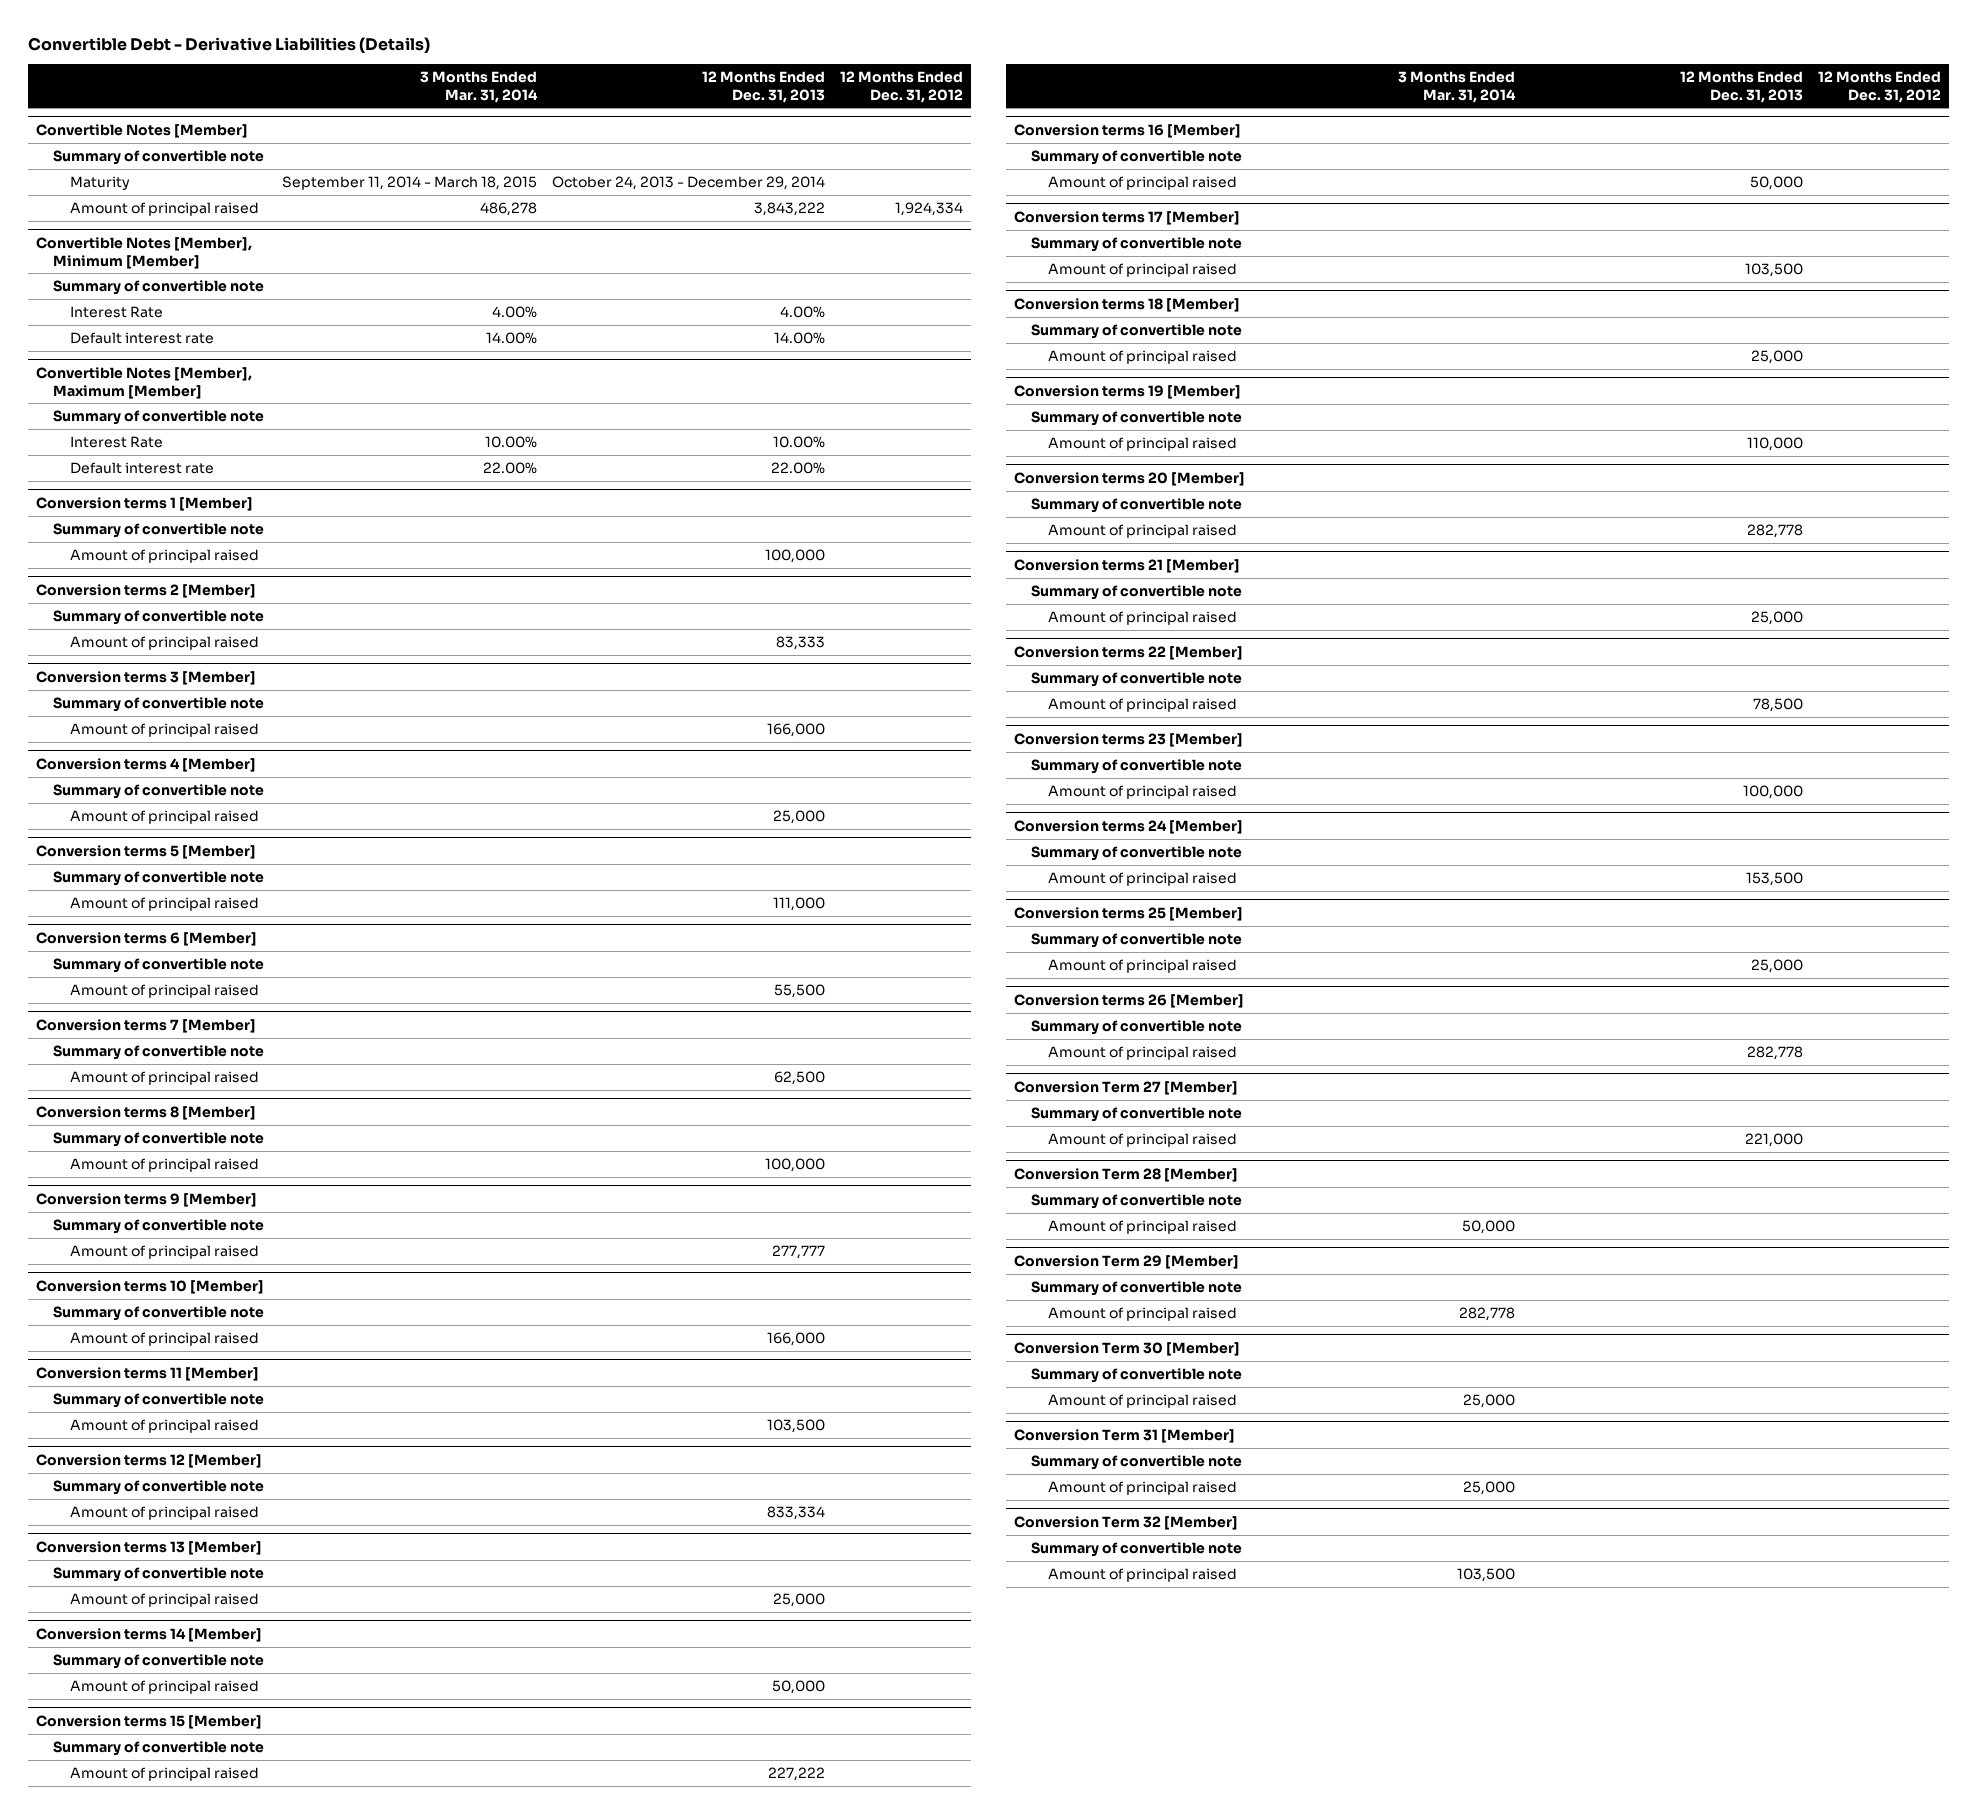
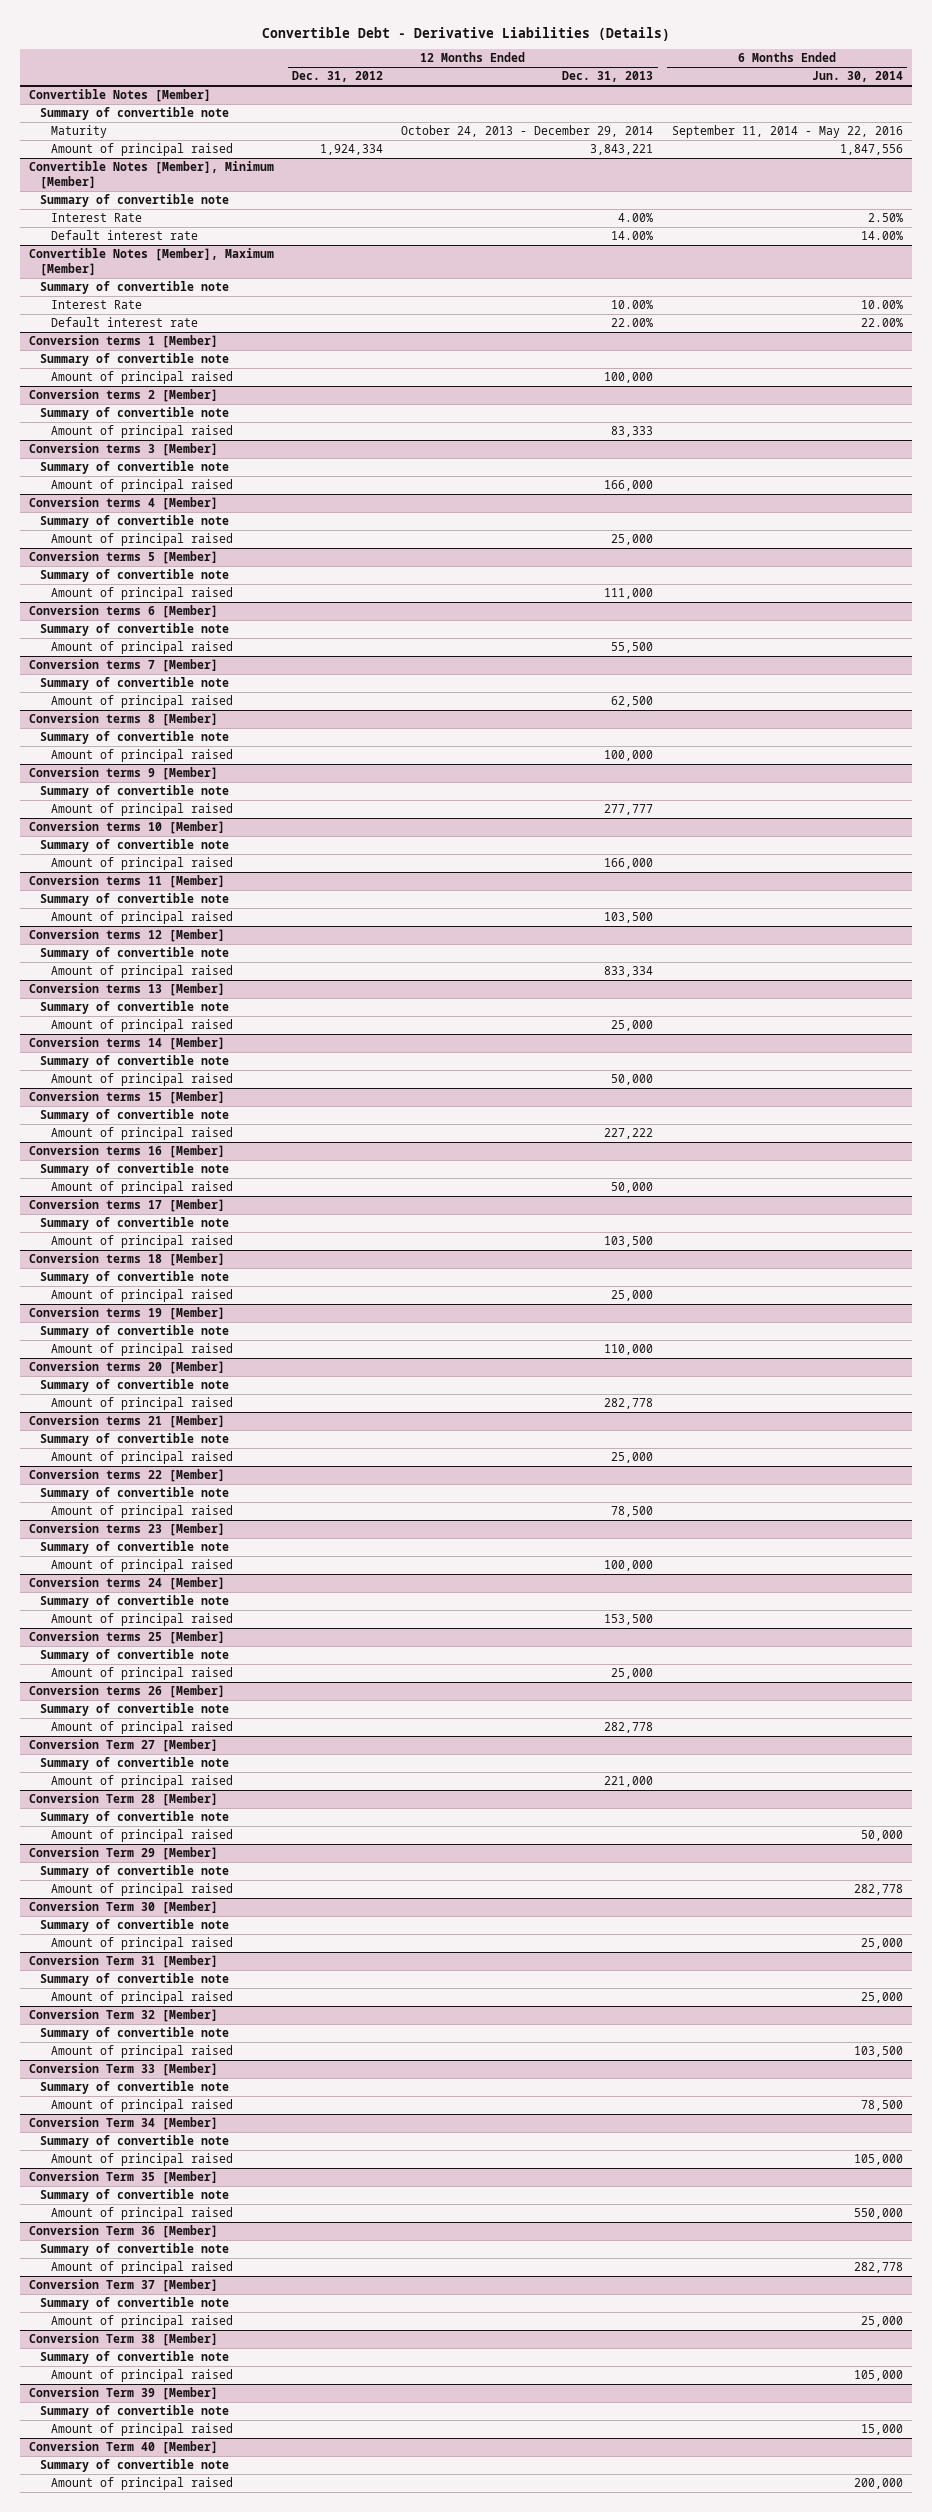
- | 3 Months Ended Mar. 31, 2014 | 12 Months Ended Dec. 31, 2013 | 12 Months Ended Dec. 31, 2012
+ | 12 Months Ended Dec. 31, 2012 | 12 Months Ended Dec. 31, 2013 | 6 Months Ended Jun. 30, 2014
@ Convertible Notes [Member]
- Amount of principal raised | 486,278 | 3,843,222 | 1,924,334
+ Amount of principal raised | 1,924,334 | 3,843,221 | 1,847,556
+ Conversion Term 33 [Member]
+ Summary of convertible note
+ Amount of principal raised | | | 78,500
+ Conversion Term 34 [Member]
+ Summary of convertible note
+ Amount of principal raised | | | 105,000
+ Conversion Term 35 [Member]
+ Summary of convertible note
+ Amount of principal raised | | | 550,000
+ Conversion Term 36 [Member]
+ Summary of convertible note
+ Amount of principal raised | | | 282,778
+ Conversion Term 37 [Member]
+ Summary of convertible note
+ Amount of principal raised | | | 25,000
+ Conversion Term 38 [Member]
+ Summary of convertible note
+ Amount of principal raised | | | 105,000
+ Conversion Term 39 [Member]
+ Summary of convertible note
+ Amount of principal raised | | | 15,000
+ Conversion Term 40 [Member]
+ Summary of convertible note
+ Amount of principal raised | | | 200,000

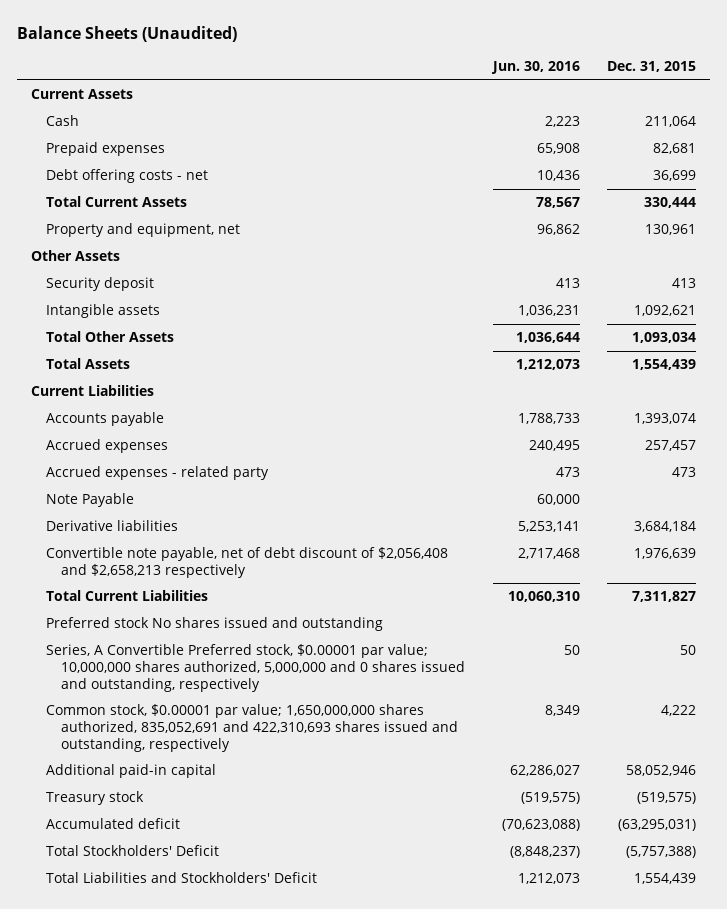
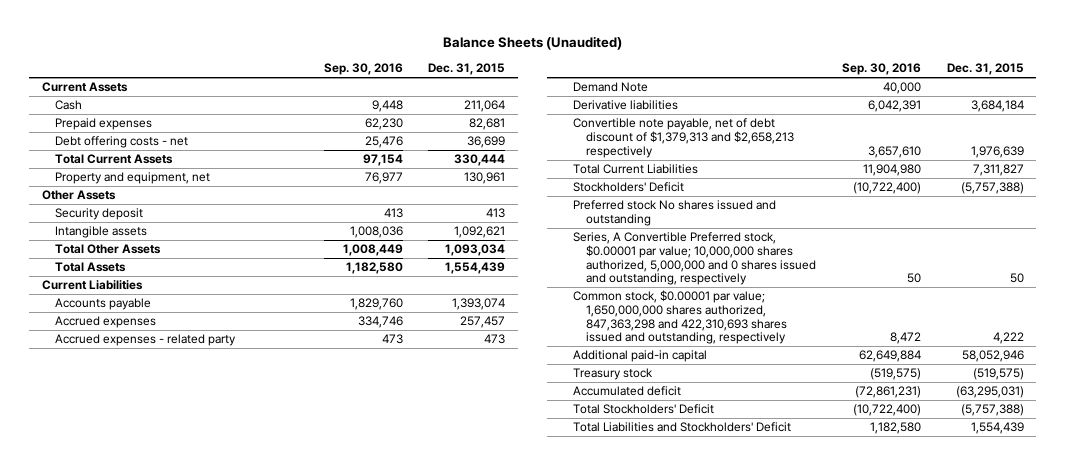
- | Jun. 30, 2016 | Dec. 31, 2015
+ | Sep. 30, 2016 | Dec. 31, 2015
- Note Payable | 60,000 |
+ Demand Note | 40,000 |
- Convertible note payable, net of debt discount of $2,056,408 and $2,658,213 respectively | 2,717,468 | 1,976,639
+ Convertible note payable, net of debt discount of $1,379,313 and $2,658,213 respectively | 3,657,610 | 1,976,639
+ Stockholders' Deficit | (10,722,400) | (5,757,388)
- Common stock, $0.00001 par value; 1,650,000,000 shares authorized, 835,052,691 and 422,310,693 shares issued and outstanding, respectively | 8,349 | 4,222
+ Common stock, $0.00001 par value; 1,650,000,000 shares authorized, 847,363,298 and 422,310,693 shares issued and outstanding, respectively | 8,472 | 4,222

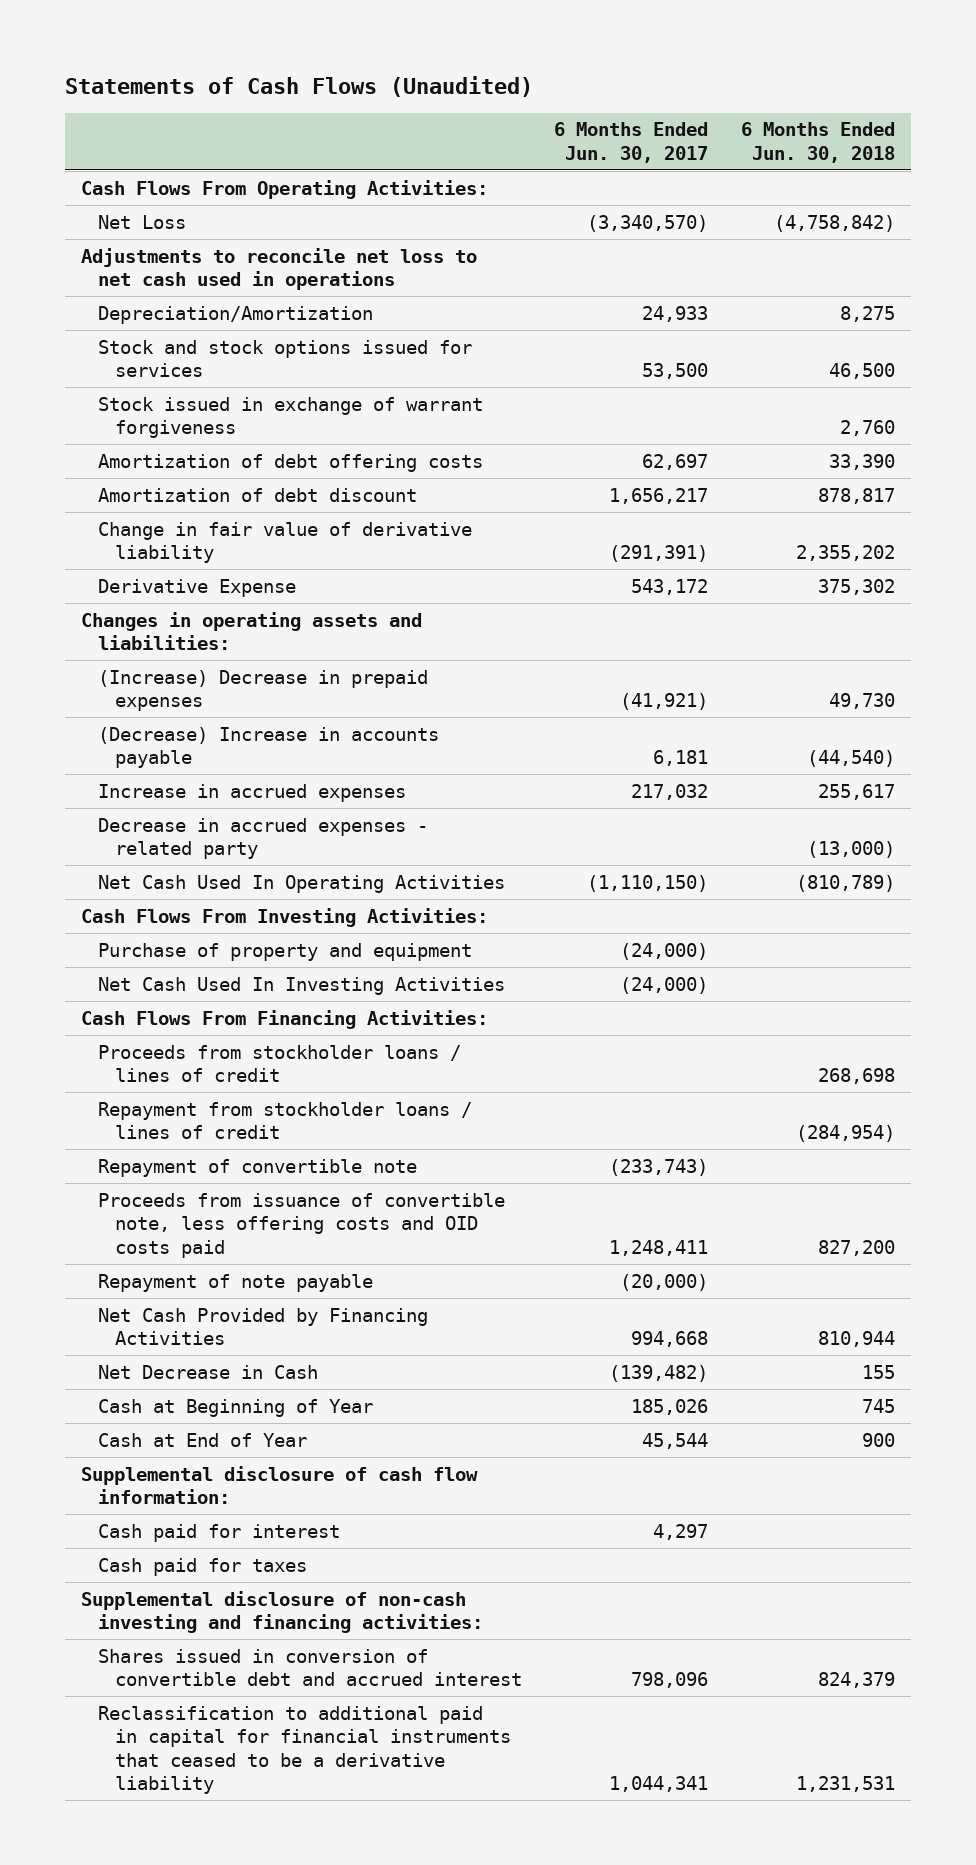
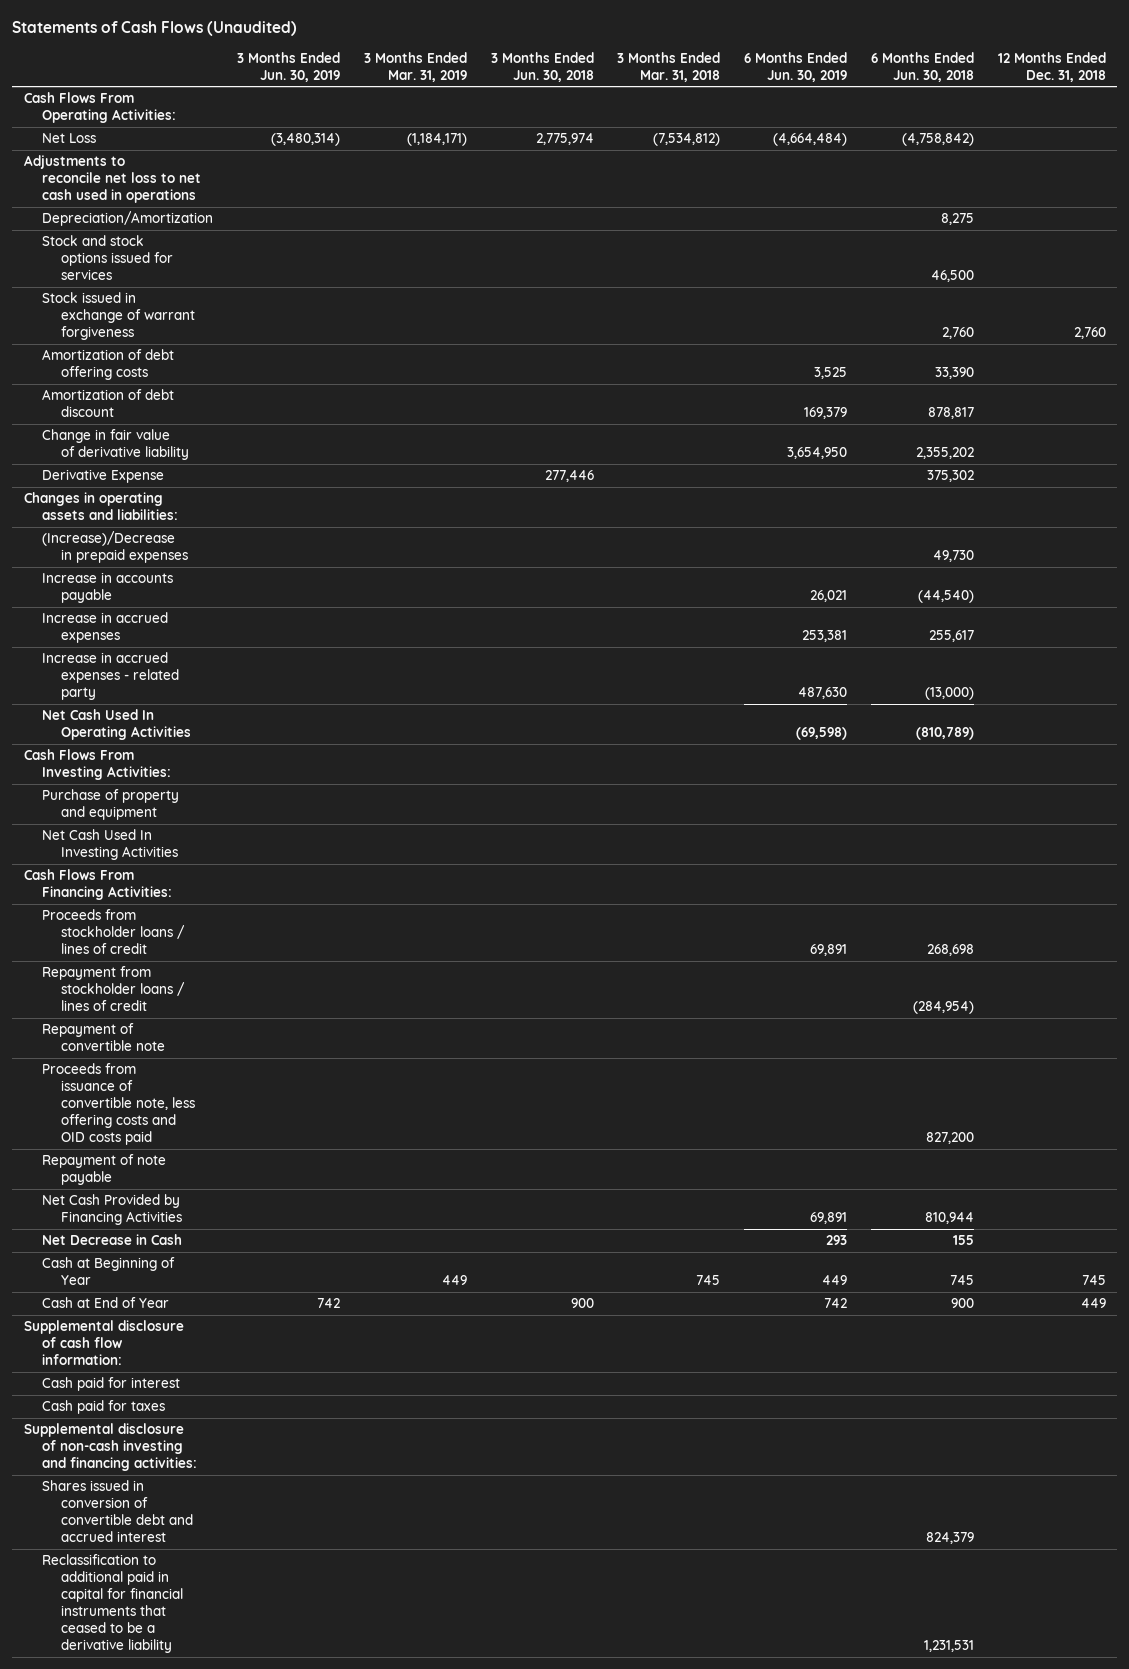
- | 6 Months Ended Jun. 30, 2017 | 6 Months Ended Jun. 30, 2018
+ | 3 Months Ended Jun. 30, 2019 | 3 Months Ended Mar. 31, 2019 | 3 Months Ended Jun. 30, 2018 | 3 Months Ended Mar. 31, 2018 | 6 Months Ended Jun. 30, 2019 | 6 Months Ended Jun. 30, 2018 | 12 Months Ended Dec. 31, 2018
- (Increase) Decrease in prepaid expenses | (41,921) | 49,730
- (Decrease) Increase in accounts payable | 6,181 | (44,540)
+ (Increase)/Decrease in prepaid expenses | | | | | | 49,730 |
+ Increase in accounts payable | | | | | 26,021 | (44,540) |
- Decrease in accrued expenses - related party | | (13,000)
+ Increase in accrued expenses - related party | | | | | 487,630 | (13,000) |

